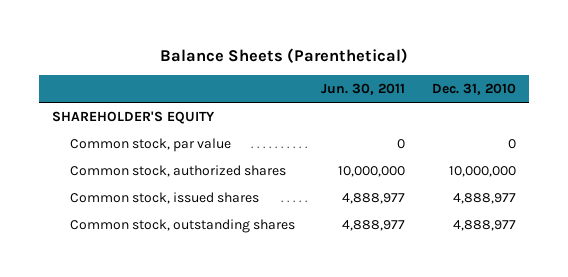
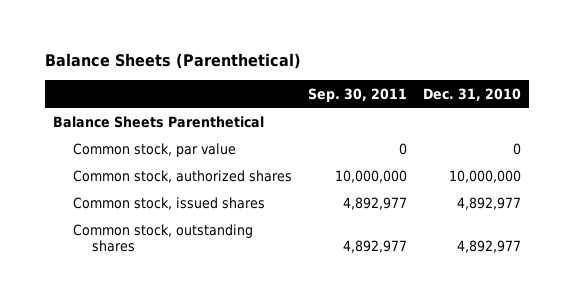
- | Jun. 30, 2011 | Dec. 31, 2010
+ | Sep. 30, 2011 | Dec. 31, 2010
- SHAREHOLDER'S EQUITY
+ Balance Sheets Parenthetical
- Common stock, issued shares | 4,888,977 | 4,888,977
- Common stock, outstanding shares | 4,888,977 | 4,888,977
+ Common stock, issued shares | 4,892,977 | 4,892,977
+ Common stock, outstanding shares | 4,892,977 | 4,892,977

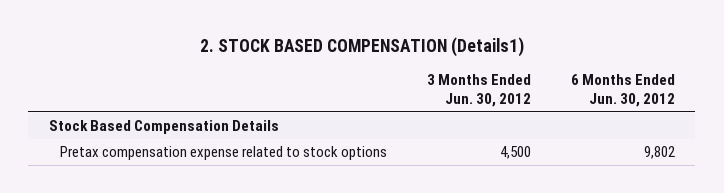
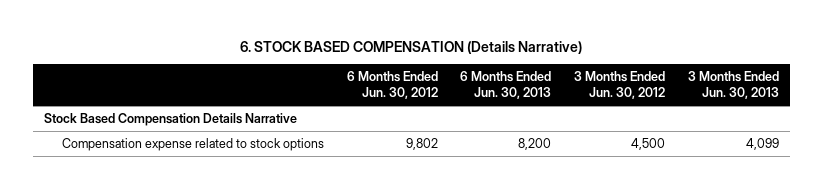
- 2. STOCK BASED COMPENSATION (Details1)
+ 6. STOCK BASED COMPENSATION (Details Narrative)
- | 3 Months Ended Jun. 30, 2012 | 6 Months Ended Jun. 30, 2012
+ | 6 Months Ended Jun. 30, 2012 | 6 Months Ended Jun. 30, 2013 | 3 Months Ended Jun. 30, 2012 | 3 Months Ended Jun. 30, 2013
- Stock Based Compensation Details
- Pretax compensation expense related to stock options | 4,500 | 9,802
+ Stock Based Compensation Details Narrative
+ Compensation expense related to stock options | 9,802 | 8,200 | 4,500 | 4,099

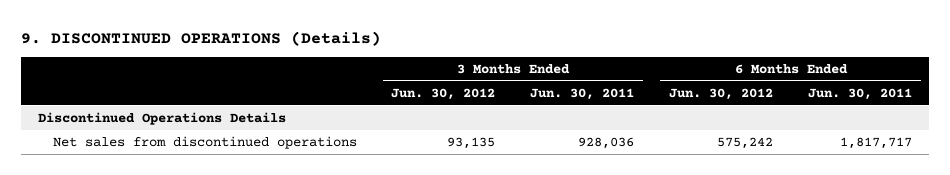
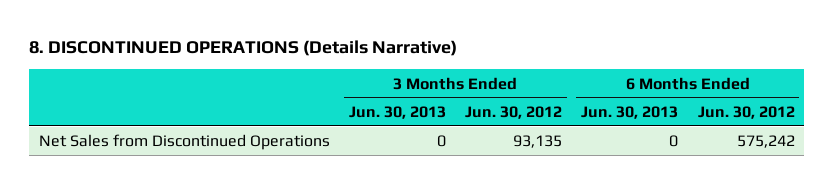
- 9. DISCONTINUED OPERATIONS (Details)
+ 8. DISCONTINUED OPERATIONS (Details Narrative)
- | 3 Months Ended Jun. 30, 2012 | 3 Months Ended Jun. 30, 2011 | 6 Months Ended Jun. 30, 2012 | 6 Months Ended Jun. 30, 2011
+ | 3 Months Ended Jun. 30, 2013 | 3 Months Ended Jun. 30, 2012 | 6 Months Ended Jun. 30, 2013 | 6 Months Ended Jun. 30, 2012
- Discontinued Operations Details
- Net sales from discontinued operations | 93,135 | 928,036 | 575,242 | 1,817,717
+ Net Sales from Discontinued Operations | 0 | 93,135 | 0 | 575,242

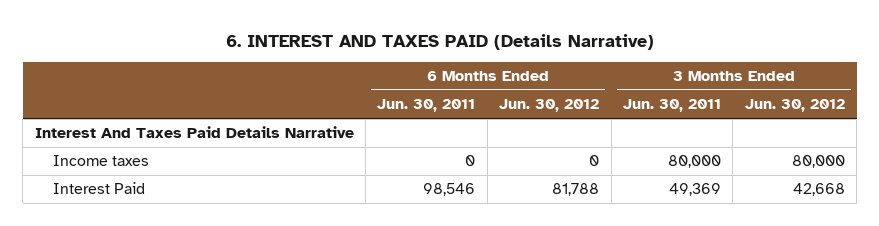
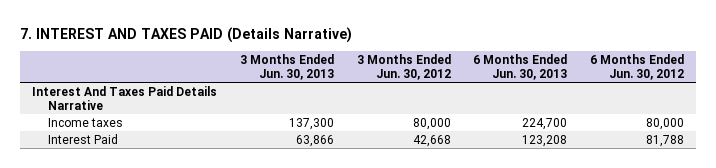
- 6. INTEREST AND TAXES PAID (Details Narrative)
+ 7. INTEREST AND TAXES PAID (Details Narrative)
- | 6 Months Ended Jun. 30, 2011 | 6 Months Ended Jun. 30, 2012 | 3 Months Ended Jun. 30, 2011 | 3 Months Ended Jun. 30, 2012
+ | 3 Months Ended Jun. 30, 2013 | 3 Months Ended Jun. 30, 2012 | 6 Months Ended Jun. 30, 2013 | 6 Months Ended Jun. 30, 2012
- Income taxes | 0 | 0 | 80,000 | 80,000
+ Income taxes | 137,300 | 80,000 | 224,700 | 80,000

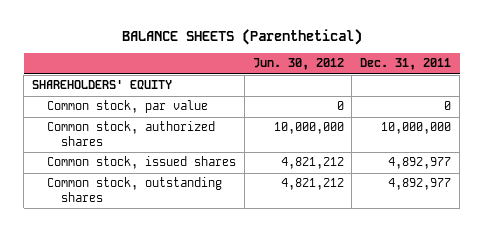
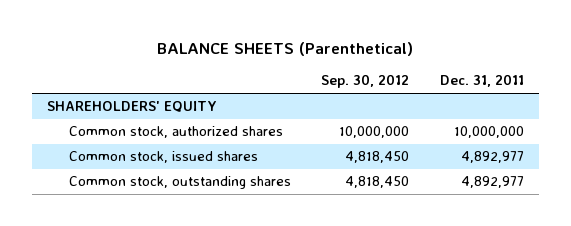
- | Jun. 30, 2012 | Dec. 31, 2011
+ | Sep. 30, 2012 | Dec. 31, 2011
- Common stock, par value | 0 | 0

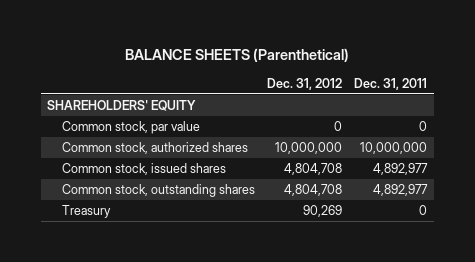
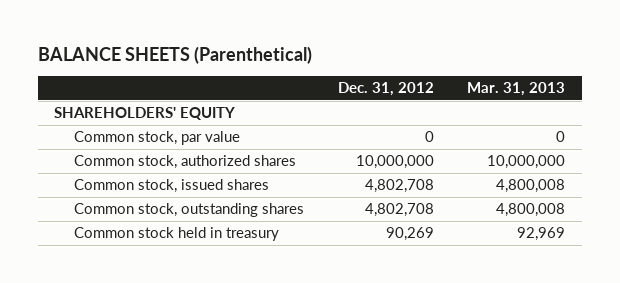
- | Dec. 31, 2012 | Dec. 31, 2011
+ | Dec. 31, 2012 | Mar. 31, 2013
- Common stock, issued shares | 4,804,708 | 4,892,977
- Common stock, outstanding shares | 4,804,708 | 4,892,977
- Treasury | 90,269 | 0
+ Common stock, issued shares | 4,802,708 | 4,800,008
+ Common stock, outstanding shares | 4,802,708 | 4,800,008
+ Common stock held in treasury | 90,269 | 92,969

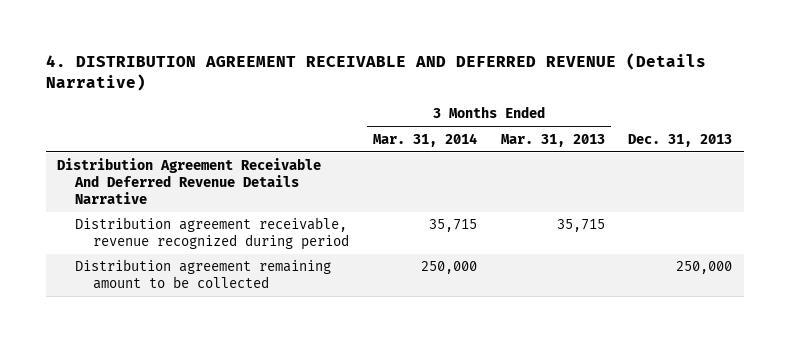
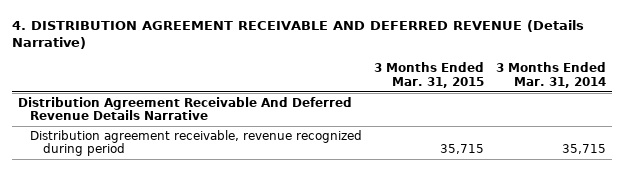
- | 3 Months Ended Mar. 31, 2014 | 3 Months Ended Mar. 31, 2013 | Dec. 31, 2013
+ | 3 Months Ended Mar. 31, 2015 | 3 Months Ended Mar. 31, 2014
- Distribution agreement remaining amount to be collected | 250,000 | | 250,000

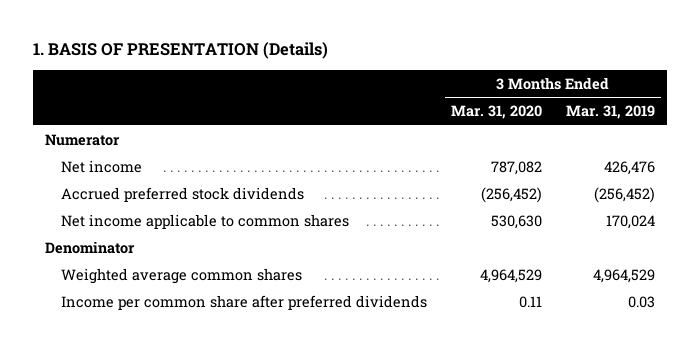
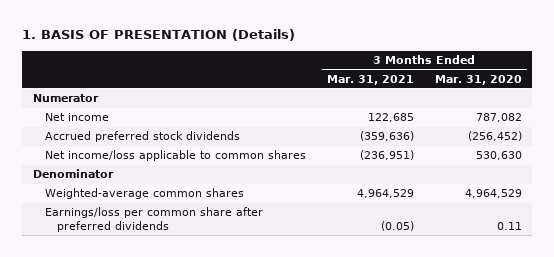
- | 3 Months Ended Mar. 31, 2020 | 3 Months Ended Mar. 31, 2019
+ | 3 Months Ended Mar. 31, 2021 | 3 Months Ended Mar. 31, 2020
- Net income applicable to common shares | 530,630 | 170,024
+ Net income/loss applicable to common shares | (236,951) | 530,630
- Weighted average common shares | 4,964,529 | 4,964,529
- Income per common share after preferred dividends | 0.11 | 0.03
+ Weighted-average common shares | 4,964,529 | 4,964,529
+ Earnings/loss per common share after preferred dividends | (0.05) | 0.11

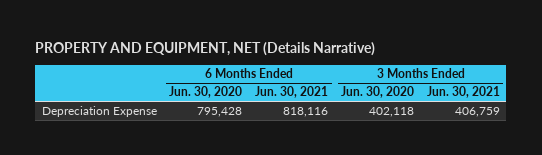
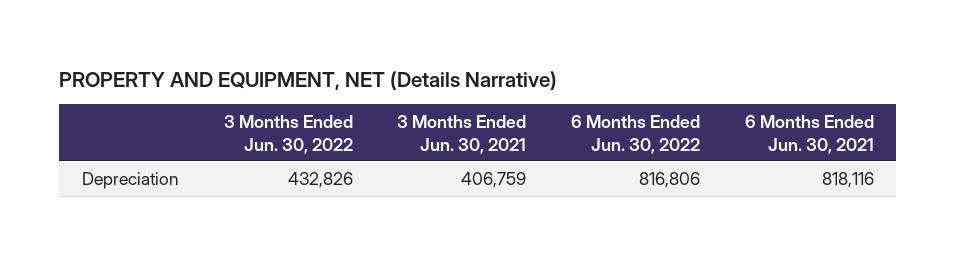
- | 6 Months Ended Jun. 30, 2020 | 6 Months Ended Jun. 30, 2021 | 3 Months Ended Jun. 30, 2020 | 3 Months Ended Jun. 30, 2021
+ | 3 Months Ended Jun. 30, 2022 | 3 Months Ended Jun. 30, 2021 | 6 Months Ended Jun. 30, 2022 | 6 Months Ended Jun. 30, 2021
- Depreciation Expense | 795,428 | 818,116 | 402,118 | 406,759
+ Depreciation | 432,826 | 406,759 | 816,806 | 818,116

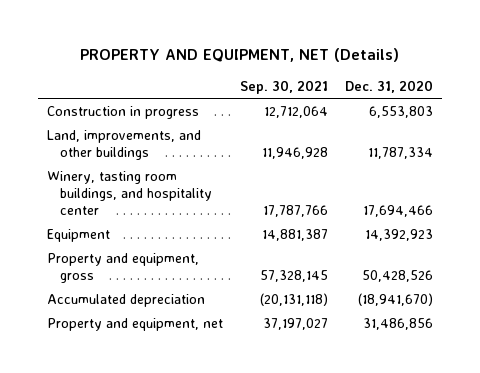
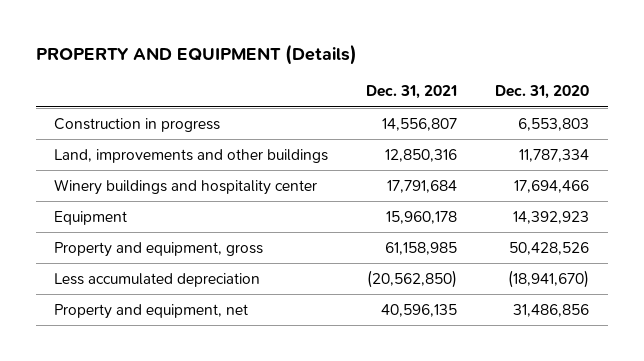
- PROPERTY AND EQUIPMENT, NET (Details)
+ PROPERTY AND EQUIPMENT (Details)
- | Sep. 30, 2021 | Dec. 31, 2020
+ | Dec. 31, 2021 | Dec. 31, 2020
- Land, improvements, and other buildings | 11,946,928 | 11,787,334
- Winery, tasting room buildings, and hospitality center | 17,787,766 | 17,694,466
+ Land, improvements and other buildings | 12,850,316 | 11,787,334
+ Winery buildings and hospitality center | 17,791,684 | 17,694,466
- Accumulated depreciation | (20,131,118) | (18,941,670)
+ Less accumulated depreciation | (20,562,850) | (18,941,670)

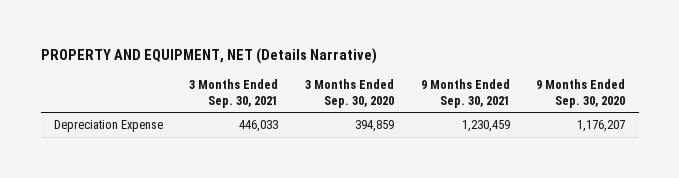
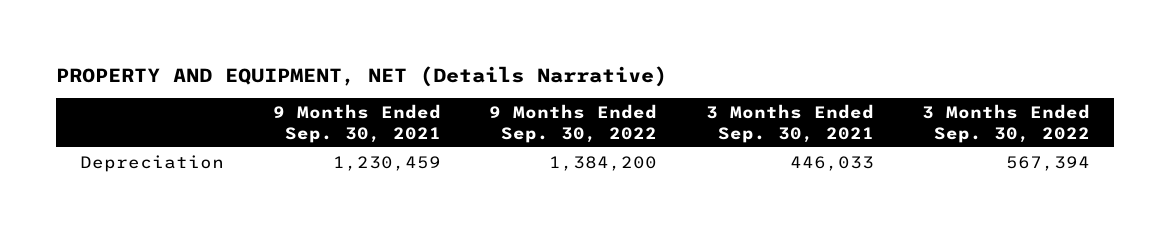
- | 3 Months Ended Sep. 30, 2021 | 3 Months Ended Sep. 30, 2020 | 9 Months Ended Sep. 30, 2021 | 9 Months Ended Sep. 30, 2020
+ | 9 Months Ended Sep. 30, 2021 | 9 Months Ended Sep. 30, 2022 | 3 Months Ended Sep. 30, 2021 | 3 Months Ended Sep. 30, 2022
- Depreciation Expense | 446,033 | 394,859 | 1,230,459 | 1,176,207
+ Depreciation | 1,230,459 | 1,384,200 | 446,033 | 567,394

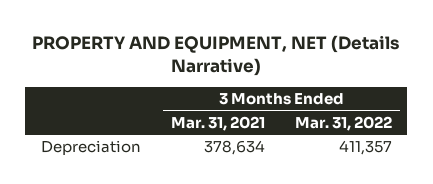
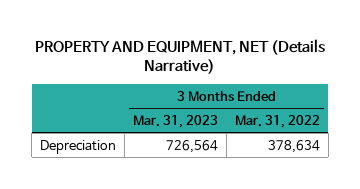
- | 3 Months Ended Mar. 31, 2021 | 3 Months Ended Mar. 31, 2022
+ | 3 Months Ended Mar. 31, 2023 | 3 Months Ended Mar. 31, 2022
- Depreciation | 378,634 | 411,357
+ Depreciation | 726,564 | 378,634

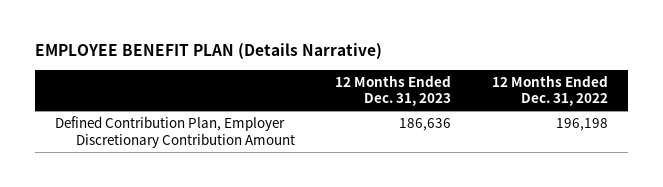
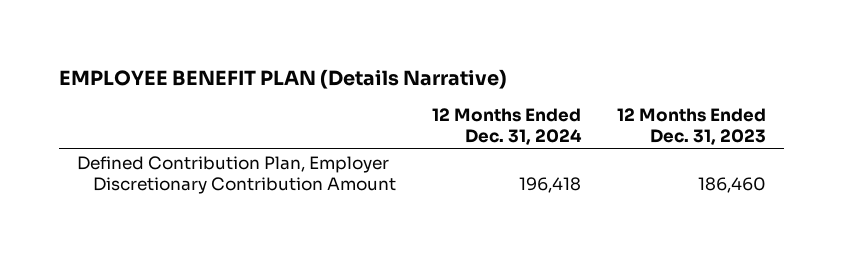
- | 12 Months Ended Dec. 31, 2023 | 12 Months Ended Dec. 31, 2022
+ | 12 Months Ended Dec. 31, 2024 | 12 Months Ended Dec. 31, 2023
- Defined Contribution Plan, Employer Discretionary Contribution Amount | 186,636 | 196,198
+ Defined Contribution Plan, Employer Discretionary Contribution Amount | 196,418 | 186,460

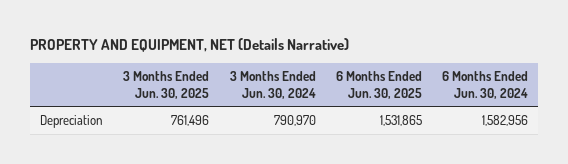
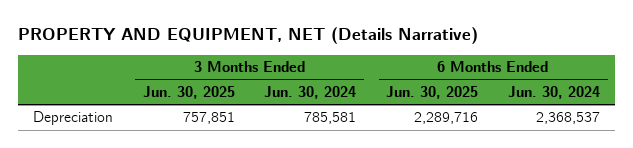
- Depreciation | 761,496 | 790,970 | 1,531,865 | 1,582,956
+ Depreciation | 757,851 | 785,581 | 2,289,716 | 2,368,537

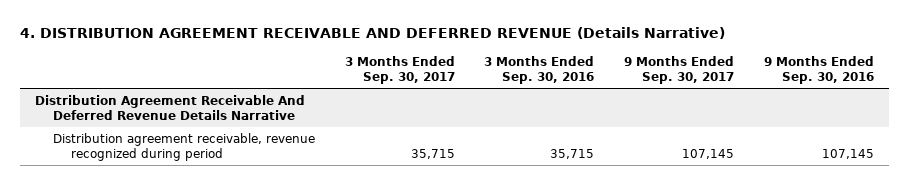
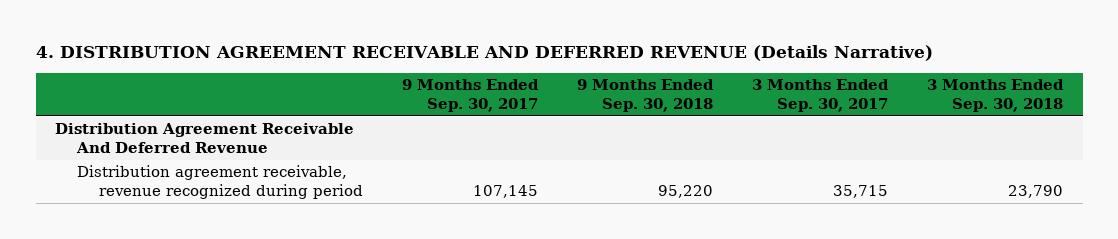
- | 3 Months Ended Sep. 30, 2017 | 3 Months Ended Sep. 30, 2016 | 9 Months Ended Sep. 30, 2017 | 9 Months Ended Sep. 30, 2016
+ | 9 Months Ended Sep. 30, 2017 | 9 Months Ended Sep. 30, 2018 | 3 Months Ended Sep. 30, 2017 | 3 Months Ended Sep. 30, 2018
- Distribution Agreement Receivable And Deferred Revenue Details Narrative
+ Distribution Agreement Receivable And Deferred Revenue

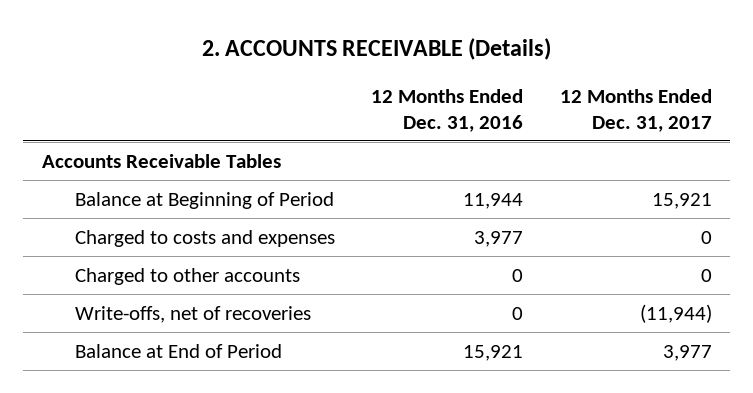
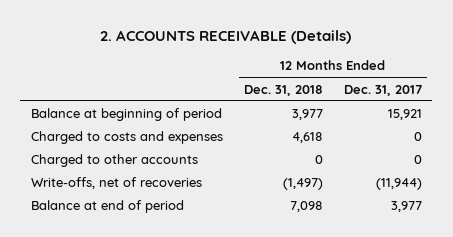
- | 12 Months Ended Dec. 31, 2016 | 12 Months Ended Dec. 31, 2017
+ | 12 Months Ended Dec. 31, 2018 | 12 Months Ended Dec. 31, 2017
- Accounts Receivable Tables
- Balance at Beginning of Period | 11,944 | 15,921
+ Balance at beginning of period | 3,977 | 15,921
- Balance at End of Period | 15,921 | 3,977
+ Balance at end of period | 7,098 | 3,977

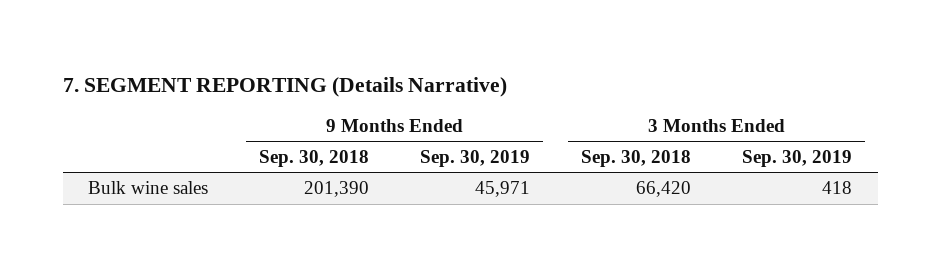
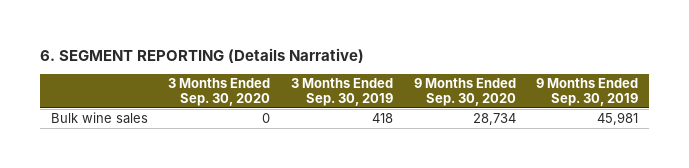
- 7. SEGMENT REPORTING (Details Narrative)
+ 6. SEGMENT REPORTING (Details Narrative)
- | 9 Months Ended Sep. 30, 2018 | 9 Months Ended Sep. 30, 2019 | 3 Months Ended Sep. 30, 2018 | 3 Months Ended Sep. 30, 2019
+ | 3 Months Ended Sep. 30, 2020 | 3 Months Ended Sep. 30, 2019 | 9 Months Ended Sep. 30, 2020 | 9 Months Ended Sep. 30, 2019
- Bulk wine sales | 201,390 | 45,971 | 66,420 | 418
+ Bulk wine sales | 0 | 418 | 28,734 | 45,981

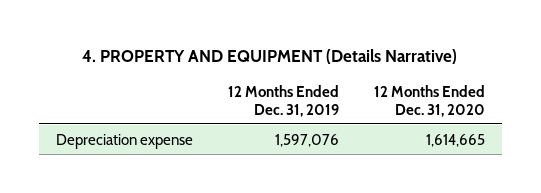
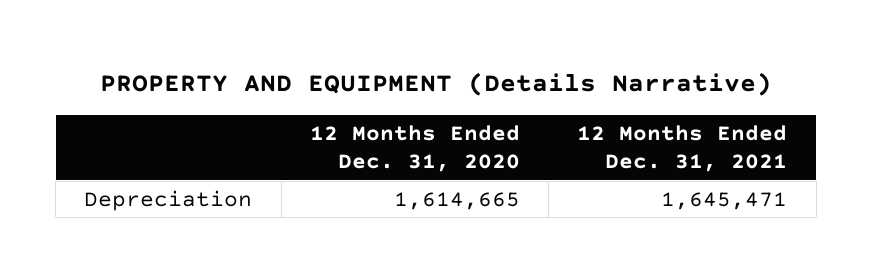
- 4. PROPERTY AND EQUIPMENT (Details Narrative)
+ PROPERTY AND EQUIPMENT (Details Narrative)
- | 12 Months Ended Dec. 31, 2019 | 12 Months Ended Dec. 31, 2020
+ | 12 Months Ended Dec. 31, 2020 | 12 Months Ended Dec. 31, 2021
- Depreciation expense | 1,597,076 | 1,614,665
+ Depreciation | 1,614,665 | 1,645,471

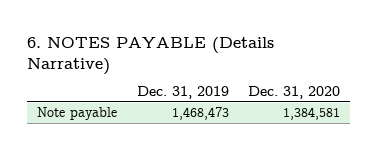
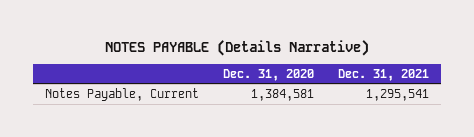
- 6. NOTES PAYABLE (Details Narrative)
+ NOTES PAYABLE (Details Narrative)
- | Dec. 31, 2019 | Dec. 31, 2020
+ | Dec. 31, 2020 | Dec. 31, 2021
- Note payable | 1,468,473 | 1,384,581
+ Notes Payable, Current | 1,384,581 | 1,295,541

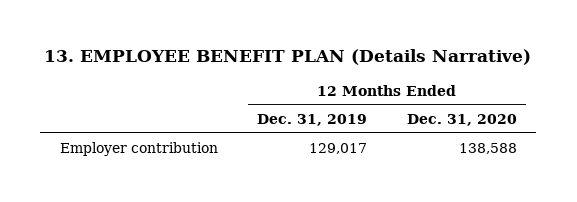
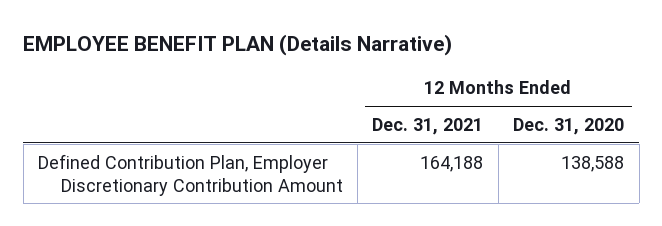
- 13. EMPLOYEE BENEFIT PLAN (Details Narrative)
+ EMPLOYEE BENEFIT PLAN (Details Narrative)
- | 12 Months Ended Dec. 31, 2019 | 12 Months Ended Dec. 31, 2020
+ | 12 Months Ended Dec. 31, 2021 | 12 Months Ended Dec. 31, 2020
- Employer contribution | 129,017 | 138,588
+ Defined Contribution Plan, Employer Discretionary Contribution Amount | 164,188 | 138,588

